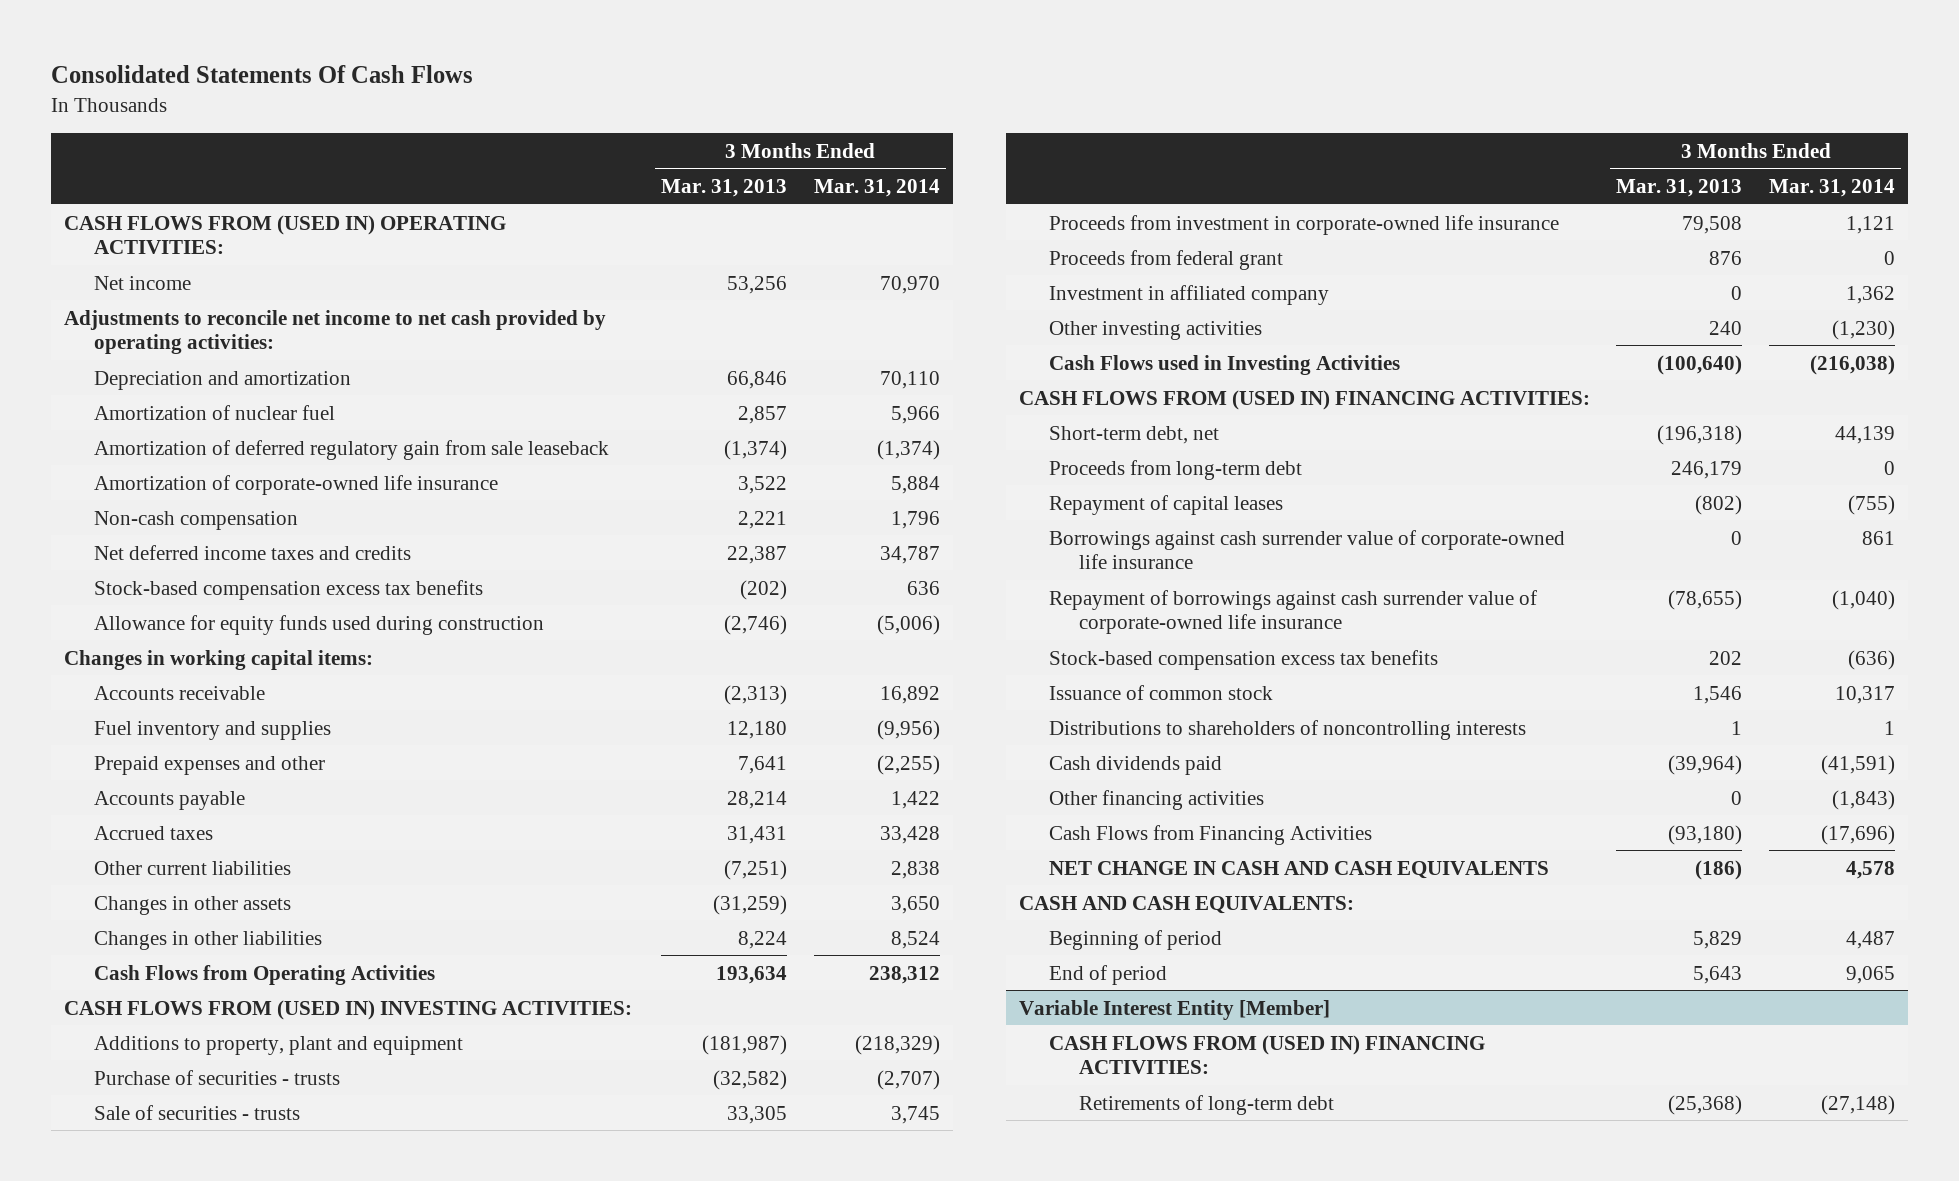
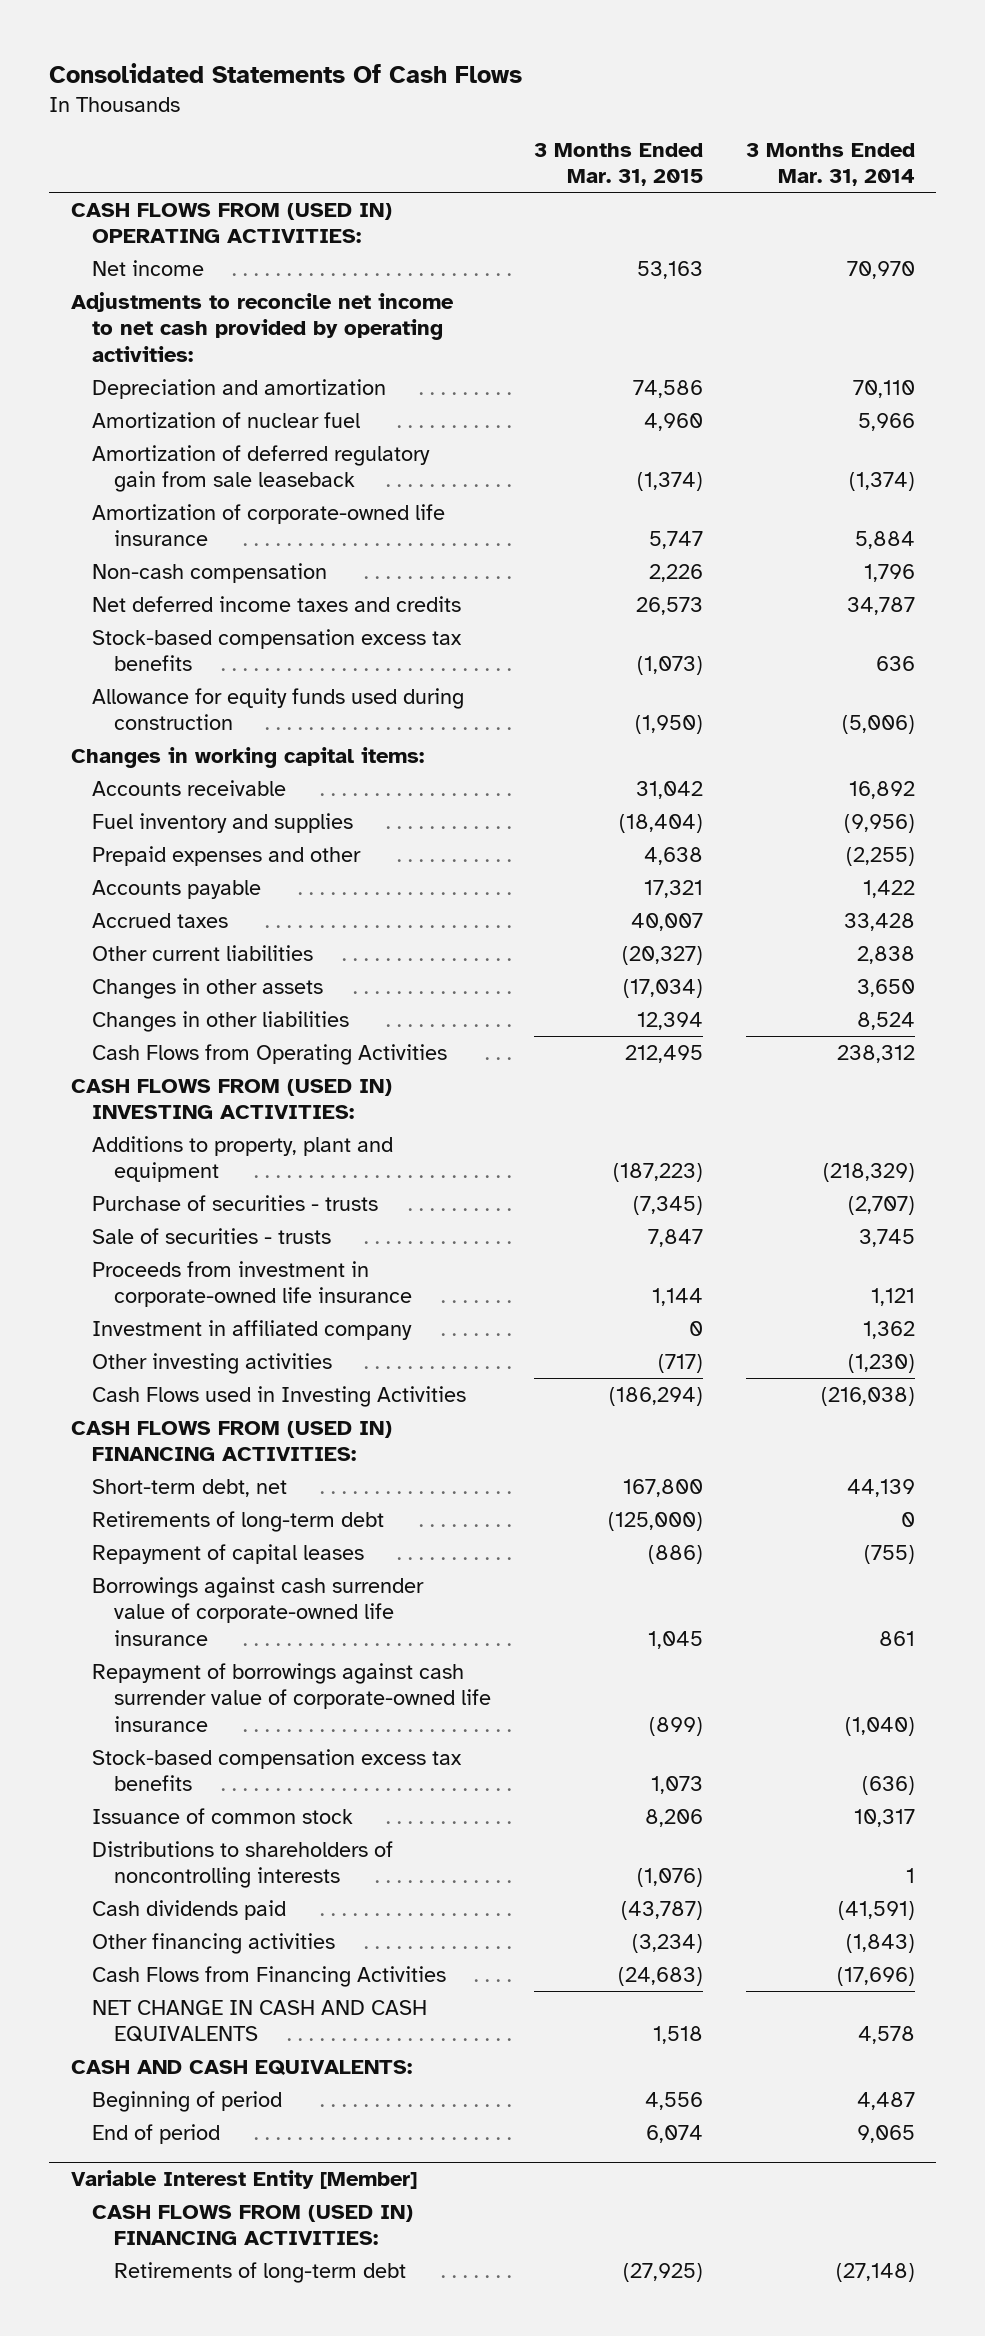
- | 3 Months Ended Mar. 31, 2013 | 3 Months Ended Mar. 31, 2014
+ | 3 Months Ended Mar. 31, 2015 | 3 Months Ended Mar. 31, 2014
- Proceeds from federal grant | 876 | 0
- Proceeds from long-term debt | 246,179 | 0
+ Retirements of long-term debt | (125,000) | 0

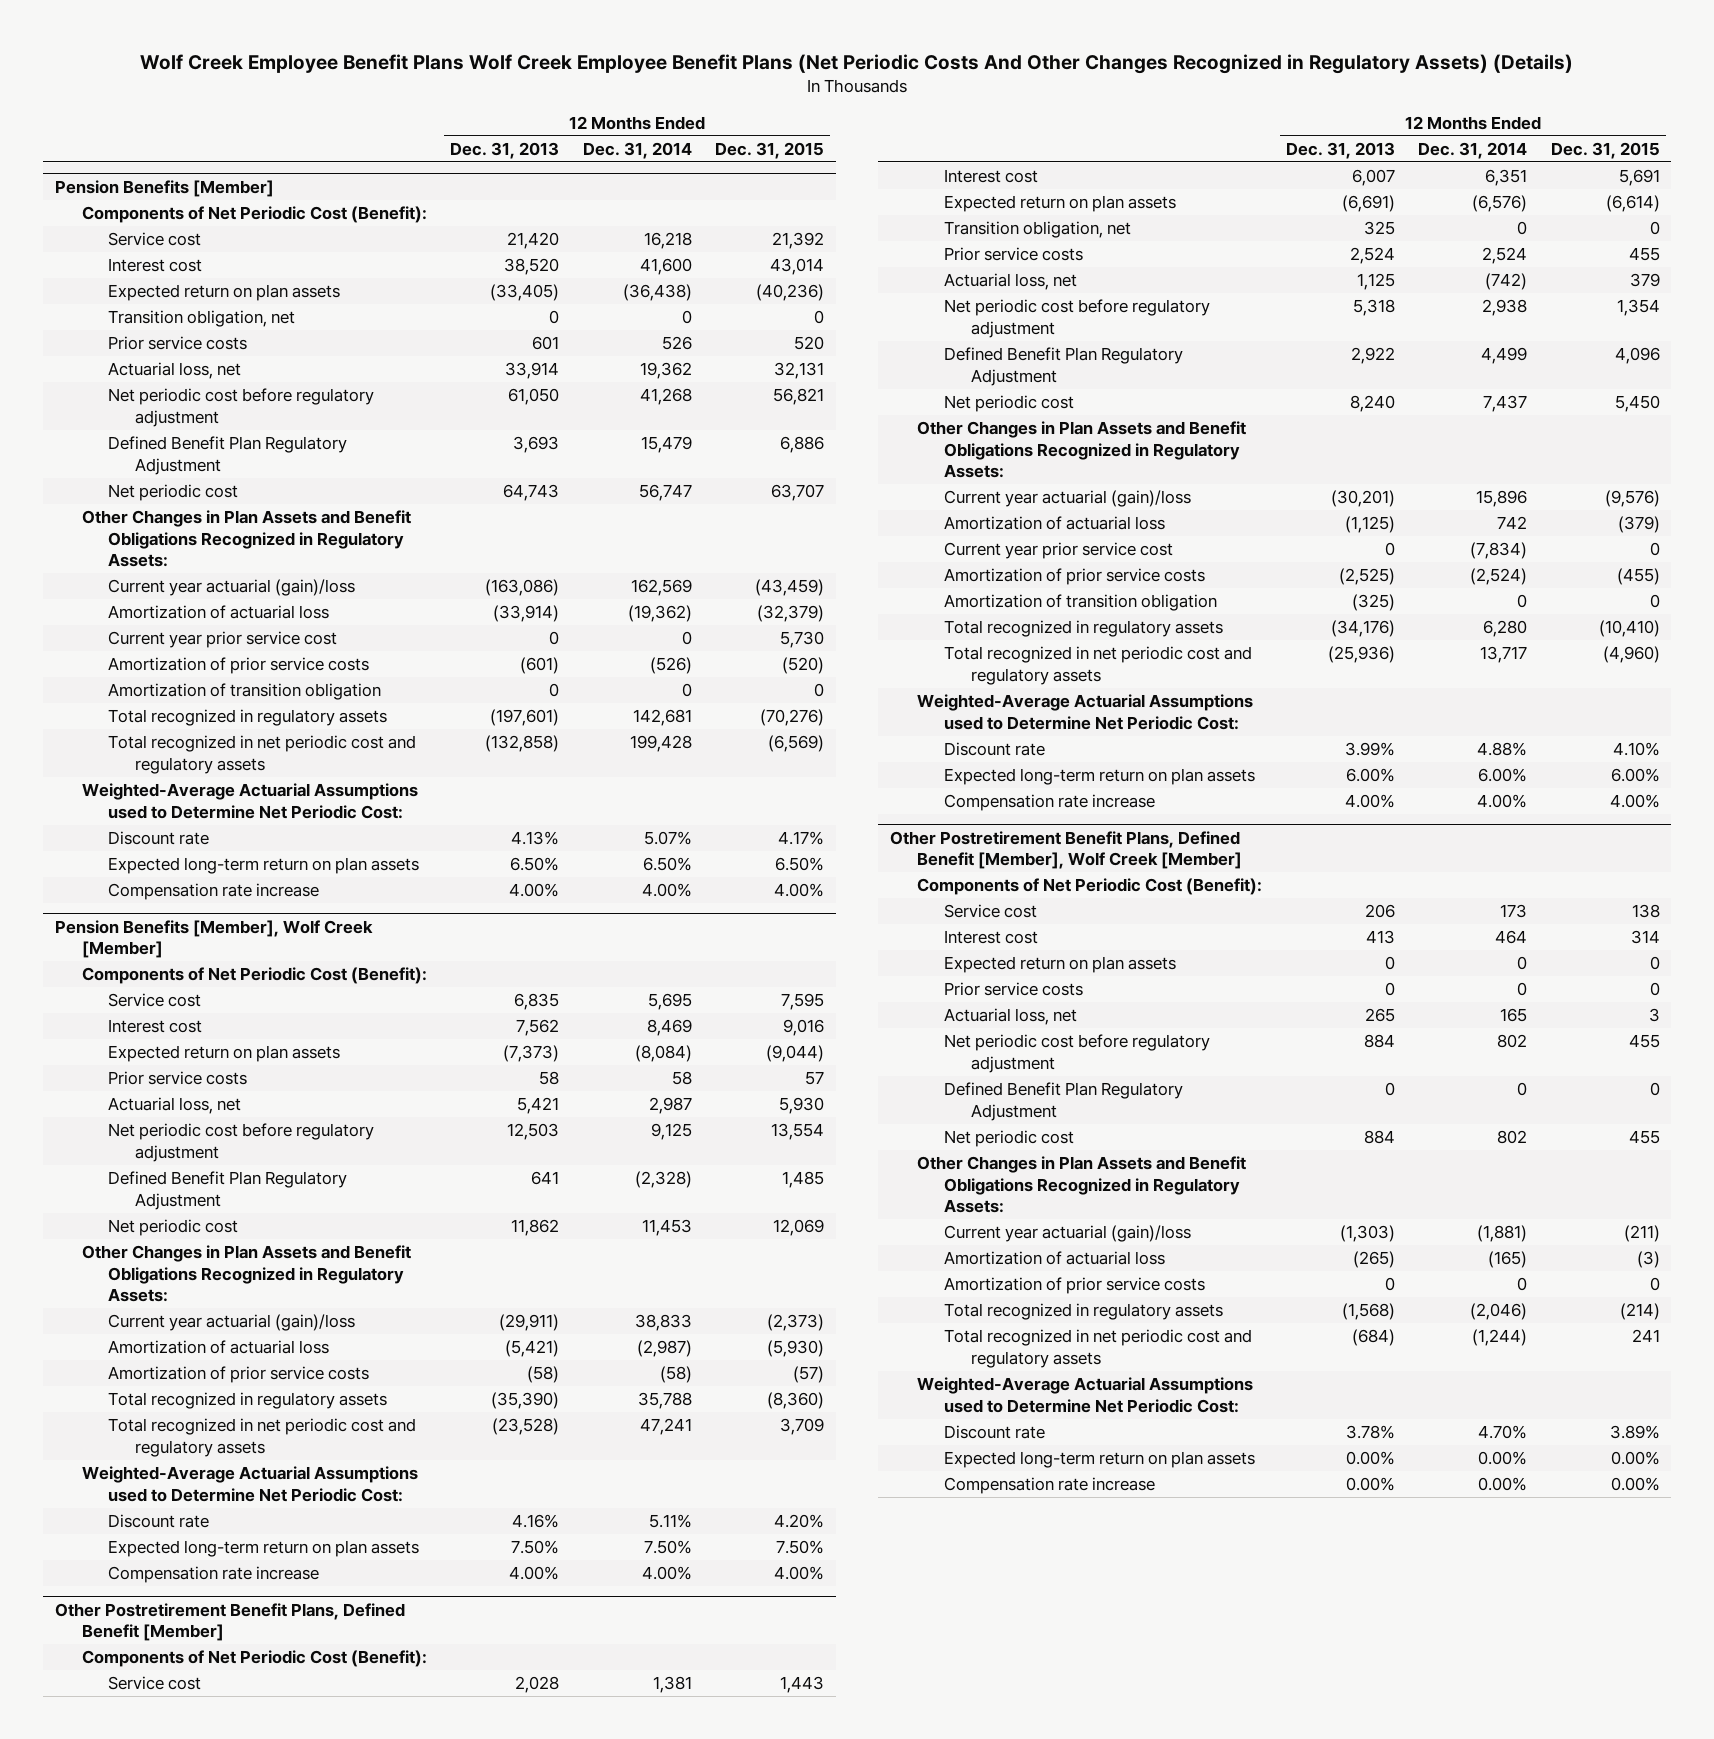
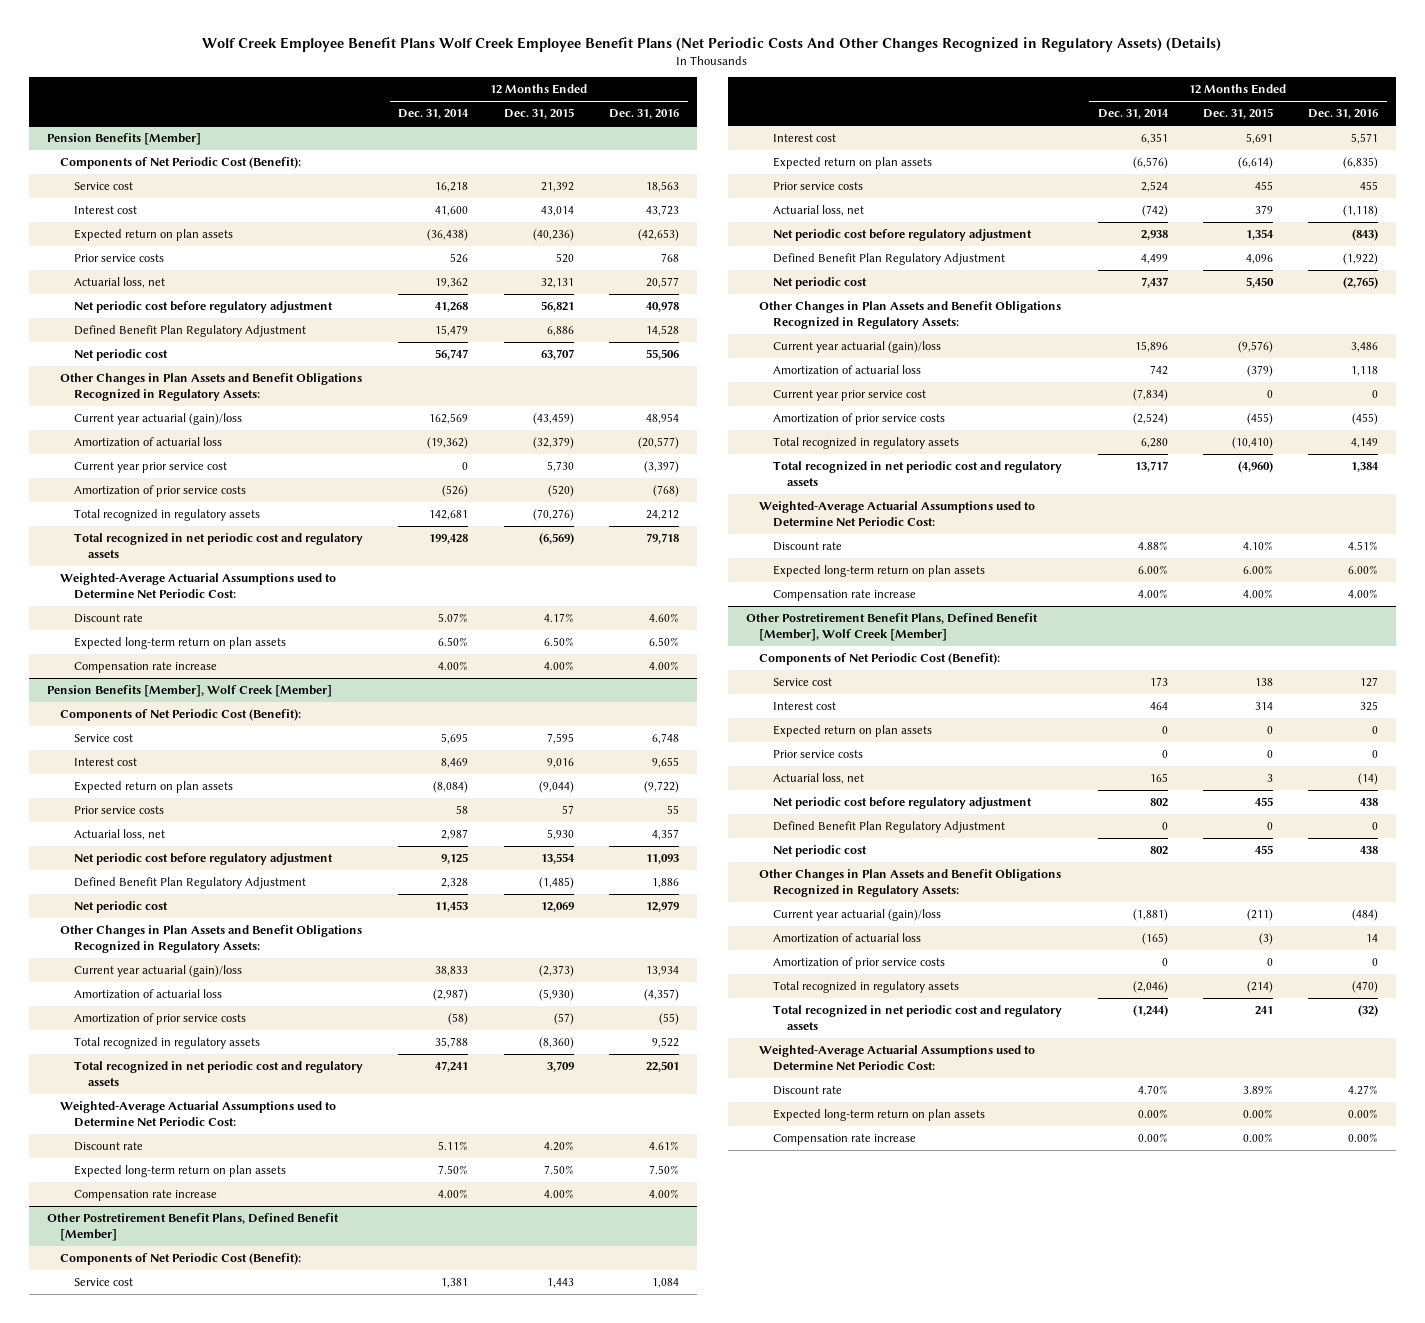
- | 12 Months Ended Dec. 31, 2013 | 12 Months Ended Dec. 31, 2014 | 12 Months Ended Dec. 31, 2015
+ | 12 Months Ended Dec. 31, 2014 | 12 Months Ended Dec. 31, 2015 | 12 Months Ended Dec. 31, 2016
@ Pension Benefits [Member]
- Transition obligation, net | 0 | 0 | 0
- Amortization of transition obligation | 0 | 0 | 0
@ Pension Benefits [Member], Wolf Creek [Member]
- Defined Benefit Plan Regulatory Adjustment | 641 | (2,328) | 1,485
+ Defined Benefit Plan Regulatory Adjustment | 2,328 | (1,485) | 1,886
@ Other Postretirement Benefit Plans, Defined Benefit [Member]
- Transition obligation, net | 325 | 0 | 0
- Amortization of transition obligation | (325) | 0 | 0

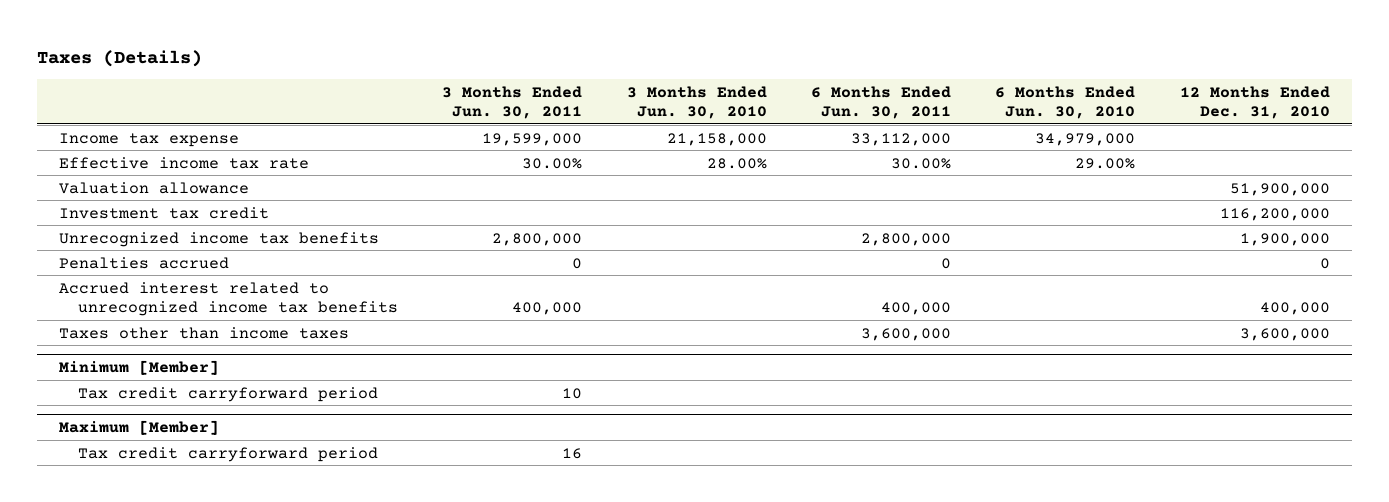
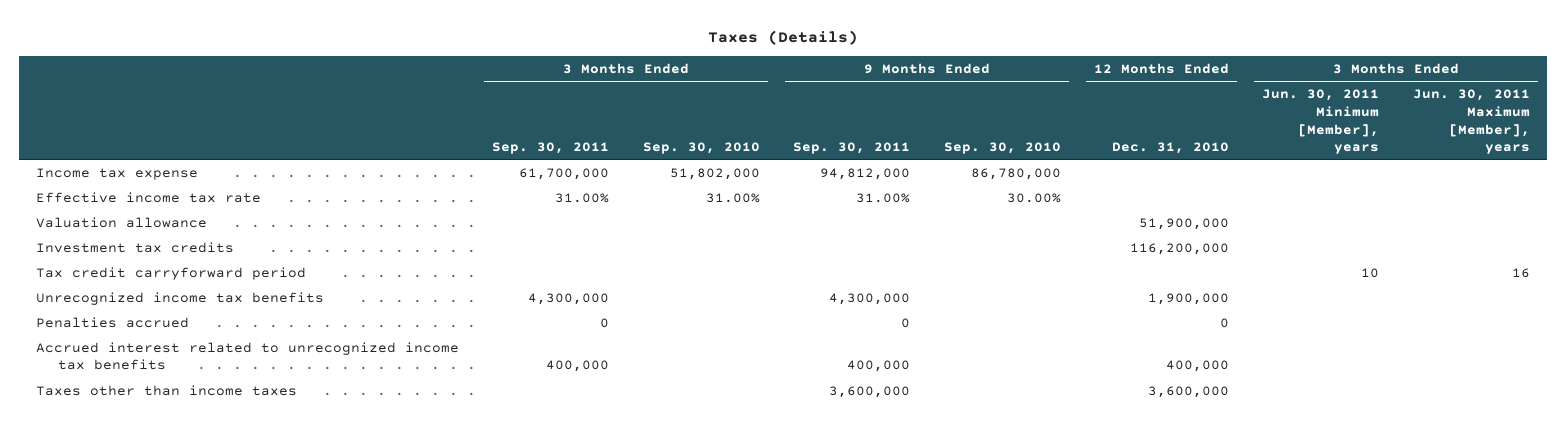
- | 3 Months Ended Jun. 30, 2011 | 3 Months Ended Jun. 30, 2010 | 6 Months Ended Jun. 30, 2011 | 6 Months Ended Jun. 30, 2010 | 12 Months Ended Dec. 31, 2010
+ | 3 Months Ended Sep. 30, 2011 | 3 Months Ended Sep. 30, 2010 | 9 Months Ended Sep. 30, 2011 | 9 Months Ended Sep. 30, 2010 | 12 Months Ended Dec. 31, 2010 | 3 Months Ended Jun. 30, 2011 Minimum [Member], years | 3 Months Ended Jun. 30, 2011 Maximum [Member], years
- Investment tax credit | | | | | 116,200,000
+ Investment tax credits | | | | | 116,200,000 | |
+ Tax credit carryforward period | | | | | | 10 | 16
- Minimum [Member]
- Tax credit carryforward period | 10 | | | |
- Maximum [Member]
- Tax credit carryforward period | 16 | | | |

